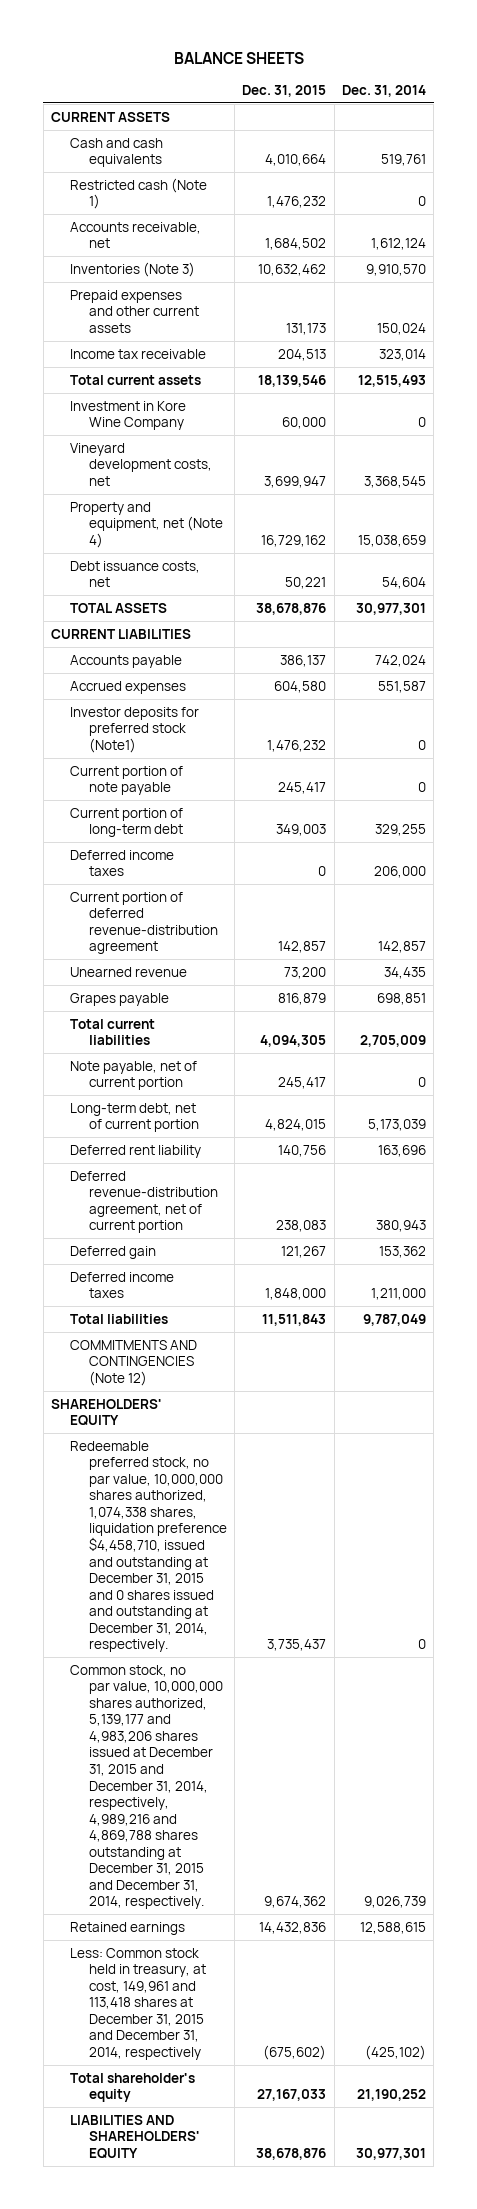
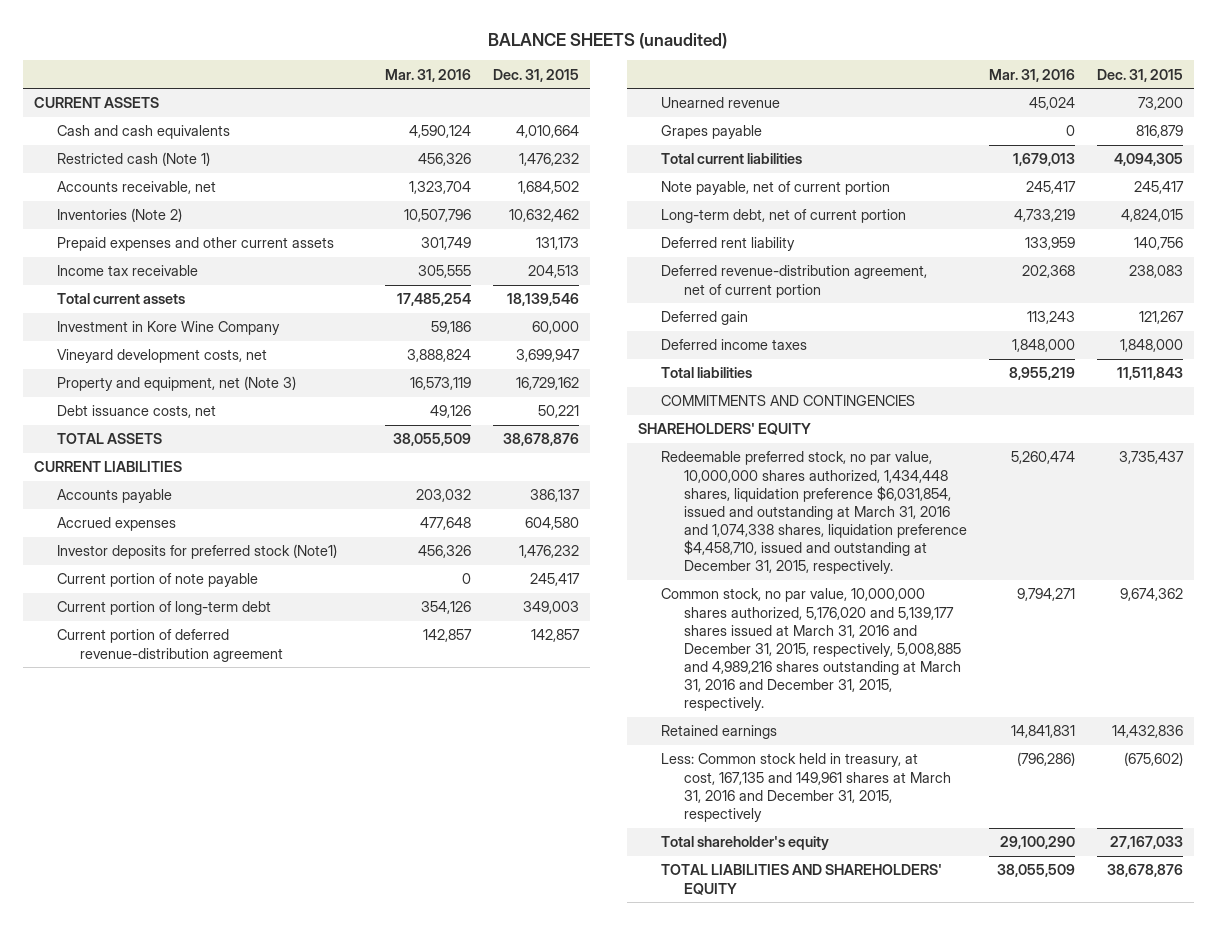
- BALANCE SHEETS
+ BALANCE SHEETS (unaudited)
- | Dec. 31, 2015 | Dec. 31, 2014
+ | Mar. 31, 2016 | Dec. 31, 2015
- Inventories (Note 3) | 10,632,462 | 9,910,570
+ Inventories (Note 2) | 10,507,796 | 10,632,462
- Property and equipment, net (Note 4) | 16,729,162 | 15,038,659
+ Property and equipment, net (Note 3) | 16,573,119 | 16,729,162
- Deferred income taxes | 0 | 206,000
- COMMITMENTS AND CONTINGENCIES (Note 12)
+ COMMITMENTS AND CONTINGENCIES
- Redeemable preferred stock, no par value, 10,000,000 shares authorized, 1,074,338 shares, liquidation preference $4,458,710, issued and outstanding at December 31, 2015 and 0 shares issued and outstanding at December 31, 2014, respectively. | 3,735,437 | 0
- Common stock, no par value, 10,000,000 shares authorized, 5,139,177 and 4,983,206 shares issued at December 31, 2015 and December 31, 2014, respectively, 4,989,216 and 4,869,788 shares outstanding at December 31, 2015 and December 31, 2014, respectively. | 9,674,362 | 9,026,739
+ Redeemable preferred stock, no par value, 10,000,000 shares authorized, 1,434,448 shares, liquidation preference $6,031,854, issued and outstanding at March 31, 2016 and 1,074,338 shares, liquidation preference $4,458,710, issued and outstanding at December 31, 2015, respectively. | 5,260,474 | 3,735,437
+ Common stock, no par value, 10,000,000 shares authorized, 5,176,020 and 5,139,177 shares issued at March 31, 2016 and December 31, 2015, respectively, 5,008,885 and 4,989,216 shares outstanding at March 31, 2016 and December 31, 2015, respectively. | 9,794,271 | 9,674,362
- Less: Common stock held in treasury, at cost, 149,961 and 113,418 shares at December 31, 2015 and December 31, 2014, respectively | (675,602) | (425,102)
+ Less: Common stock held in treasury, at cost, 167,135 and 149,961 shares at March 31, 2016 and December 31, 2015, respectively | (796,286) | (675,602)
- LIABILITIES AND SHAREHOLDERS' EQUITY | 38,678,876 | 30,977,301
+ TOTAL LIABILITIES AND SHAREHOLDERS' EQUITY | 38,055,509 | 38,678,876

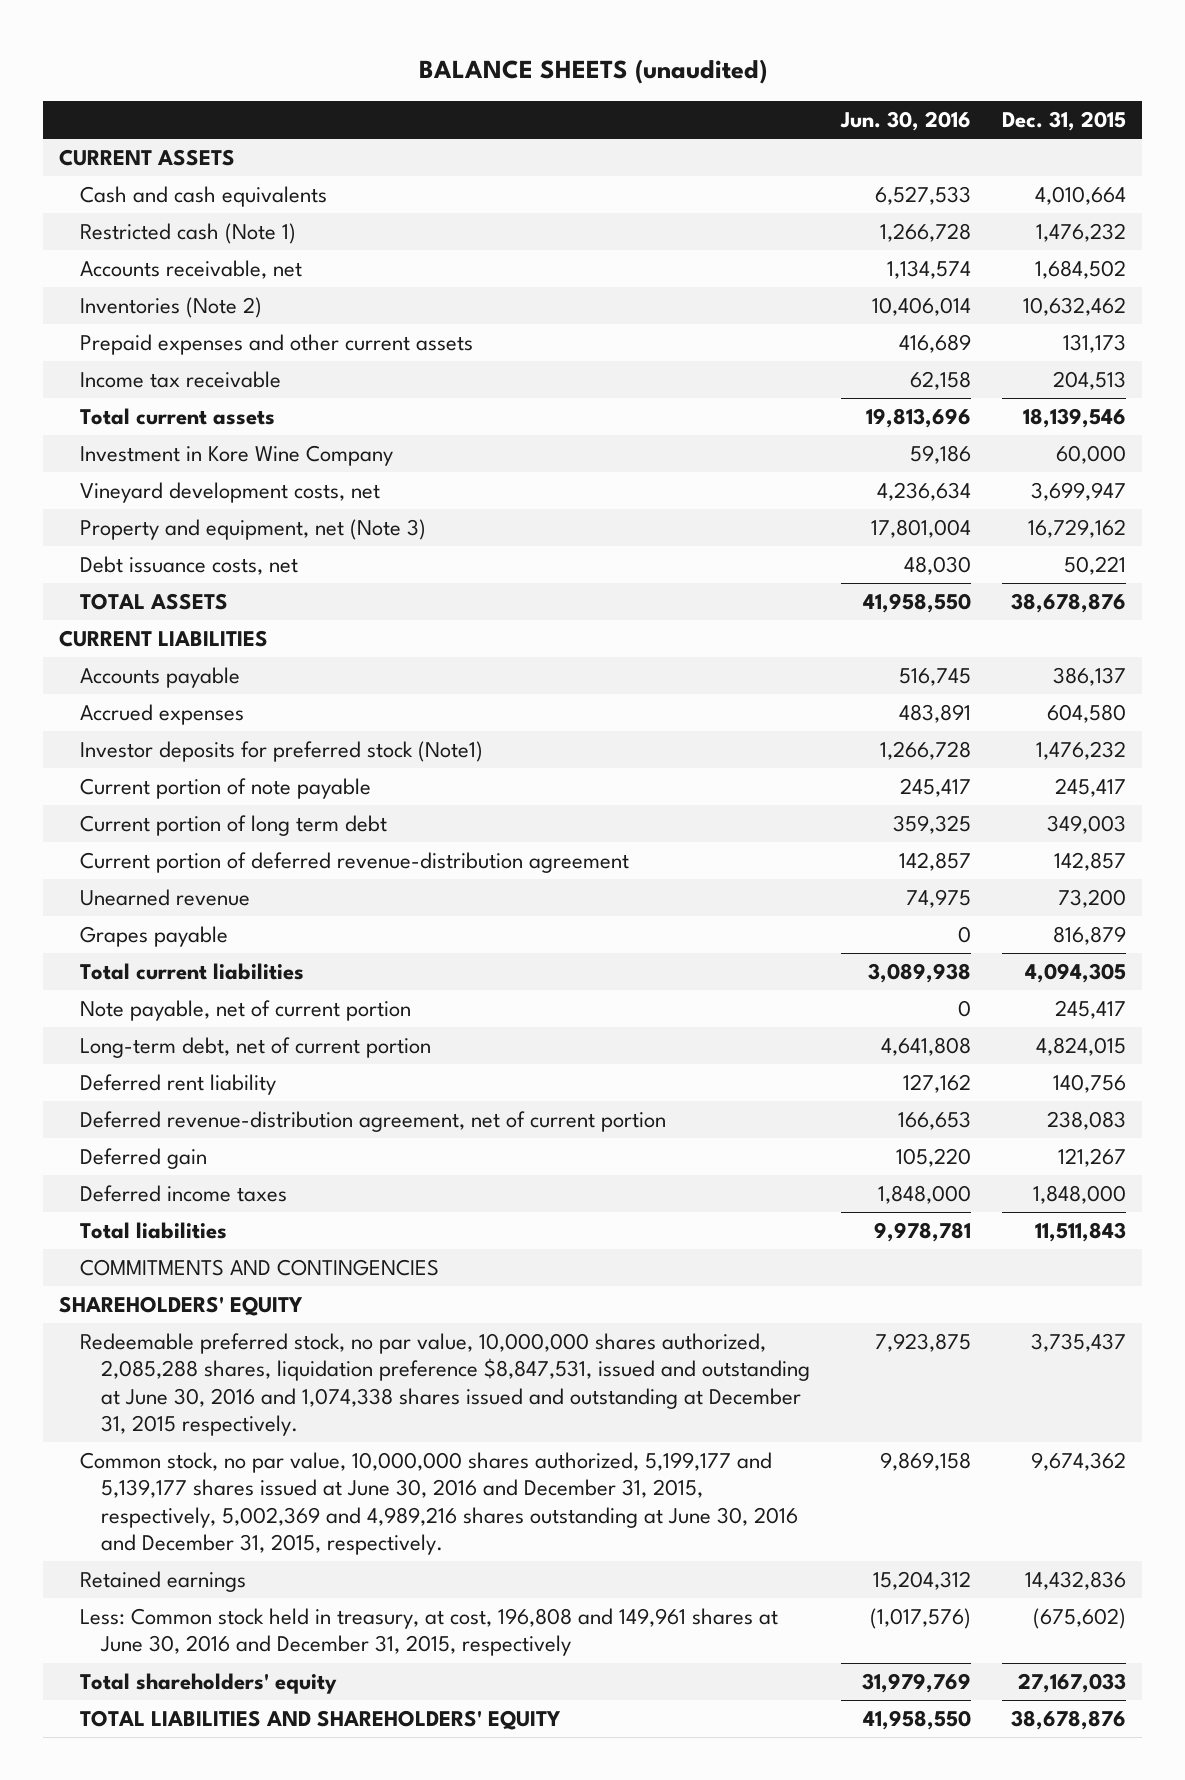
- | Mar. 31, 2016 | Dec. 31, 2015
+ | Jun. 30, 2016 | Dec. 31, 2015
- Current portion of long-term debt | 354,126 | 349,003
+ Current portion of long term debt | 359,325 | 349,003
- Redeemable preferred stock, no par value, 10,000,000 shares authorized, 1,434,448 shares, liquidation preference $6,031,854, issued and outstanding at March 31, 2016 and 1,074,338 shares, liquidation preference $4,458,710, issued and outstanding at December 31, 2015, respectively. | 5,260,474 | 3,735,437
- Common stock, no par value, 10,000,000 shares authorized, 5,176,020 and 5,139,177 shares issued at March 31, 2016 and December 31, 2015, respectively, 5,008,885 and 4,989,216 shares outstanding at March 31, 2016 and December 31, 2015, respectively. | 9,794,271 | 9,674,362
+ Redeemable preferred stock, no par value, 10,000,000 shares authorized, 2,085,288 shares, liquidation preference $8,847,531, issued and outstanding at June 30, 2016 and 1,074,338 shares issued and outstanding at December 31, 2015 respectively. | 7,923,875 | 3,735,437
+ Common stock, no par value, 10,000,000 shares authorized, 5,199,177 and 5,139,177 shares issued at June 30, 2016 and December 31, 2015, respectively, 5,002,369 and 4,989,216 shares outstanding at June 30, 2016 and December 31, 2015, respectively. | 9,869,158 | 9,674,362
- Less: Common stock held in treasury, at cost, 167,135 and 149,961 shares at March 31, 2016 and December 31, 2015, respectively | (796,286) | (675,602)
- Total shareholder's equity | 29,100,290 | 27,167,033
+ Less: Common stock held in treasury, at cost, 196,808 and 149,961 shares at June 30, 2016 and December 31, 2015, respectively | (1,017,576) | (675,602)
+ Total shareholders' equity | 31,979,769 | 27,167,033

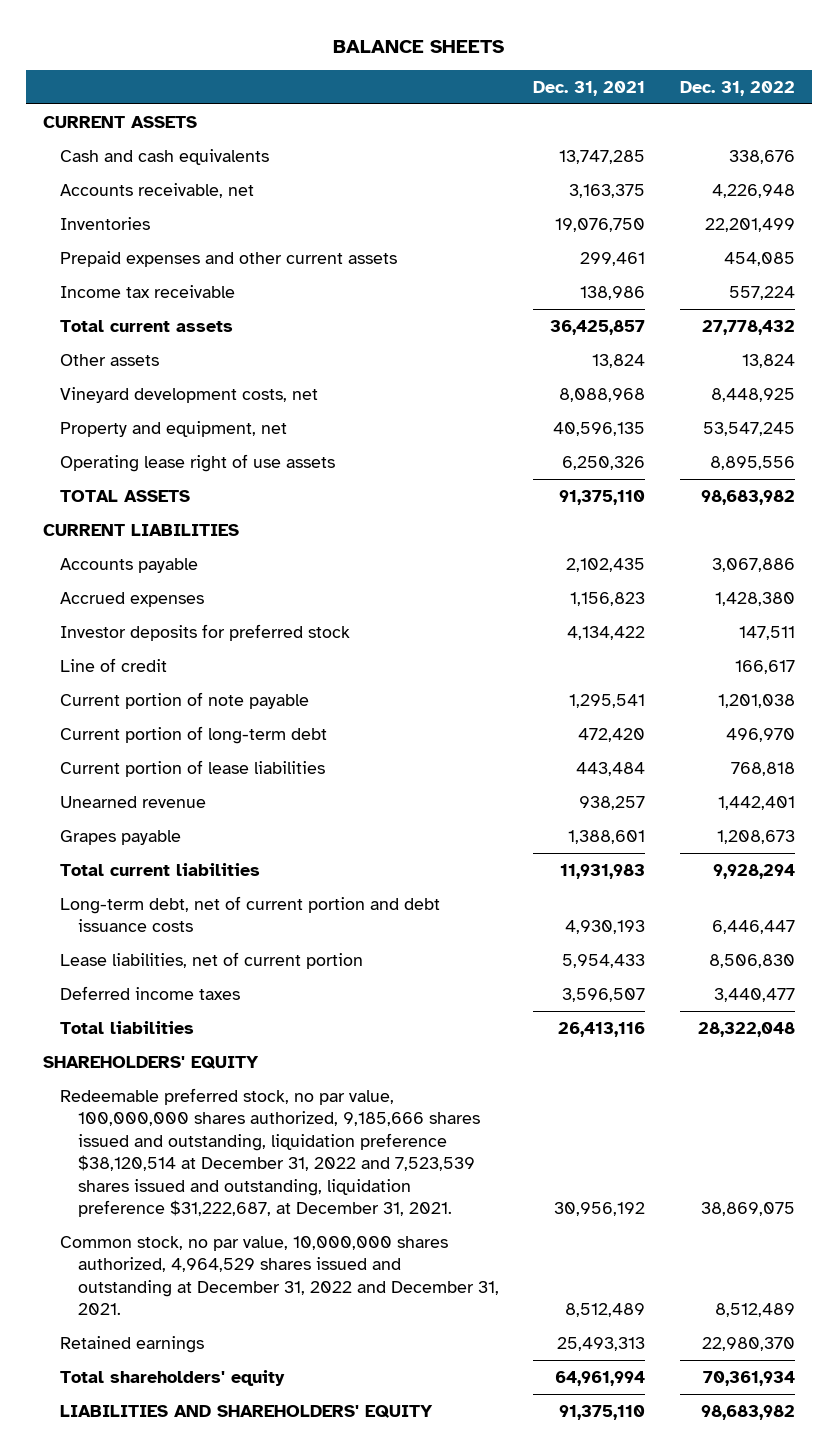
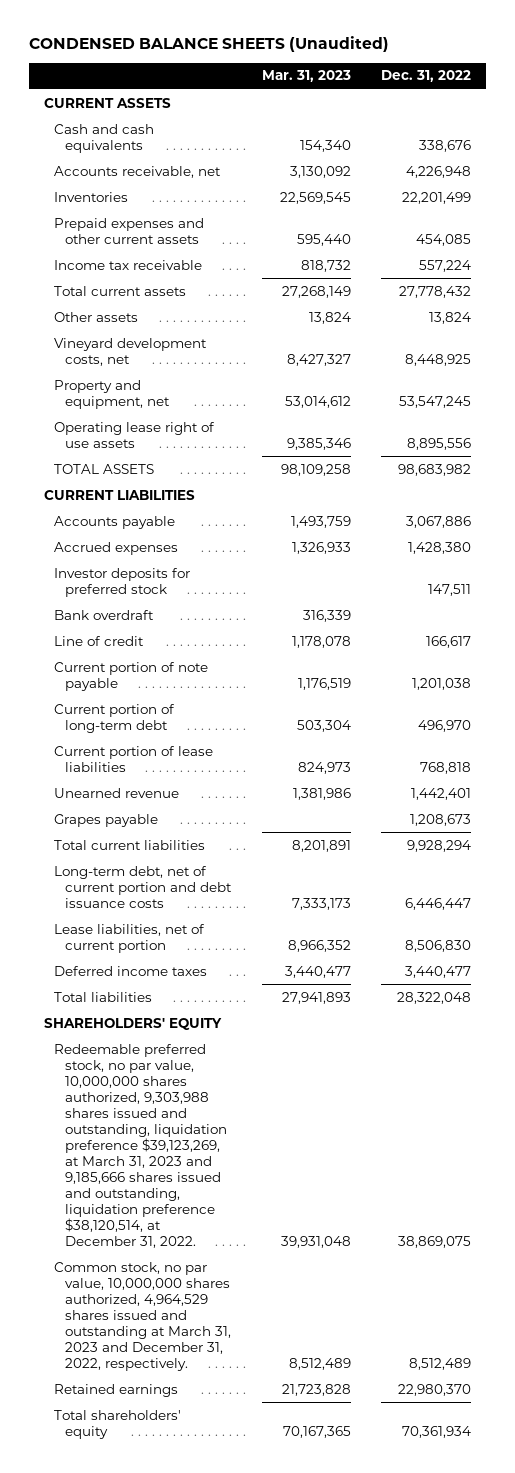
- BALANCE SHEETS
+ CONDENSED BALANCE SHEETS (Unaudited)
- | Dec. 31, 2021 | Dec. 31, 2022
+ | Mar. 31, 2023 | Dec. 31, 2022
+ Bank overdraft | 316,339 |
- Redeemable preferred stock, no par value, 100,000,000 shares authorized, 9,185,666 shares issued and outstanding, liquidation preference $38,120,514 at December 31, 2022 and 7,523,539 shares issued and outstanding, liquidation preference $31,222,687, at December 31, 2021. | 30,956,192 | 38,869,075
- Common stock, no par value, 10,000,000 shares authorized, 4,964,529 shares issued and outstanding at December 31, 2022 and December 31, 2021. | 8,512,489 | 8,512,489
+ Redeemable preferred stock, no par value, 10,000,000 shares authorized, 9,303,988 shares issued and outstanding, liquidation preference $39,123,269, at March 31, 2023 and 9,185,666 shares issued and outstanding, liquidation preference $38,120,514, at December 31, 2022. | 39,931,048 | 38,869,075
+ Common stock, no par value, 10,000,000 shares authorized, 4,964,529 shares issued and outstanding at March 31, 2023 and December 31, 2022, respectively. | 8,512,489 | 8,512,489
- LIABILITIES AND SHAREHOLDERS' EQUITY | 91,375,110 | 98,683,982

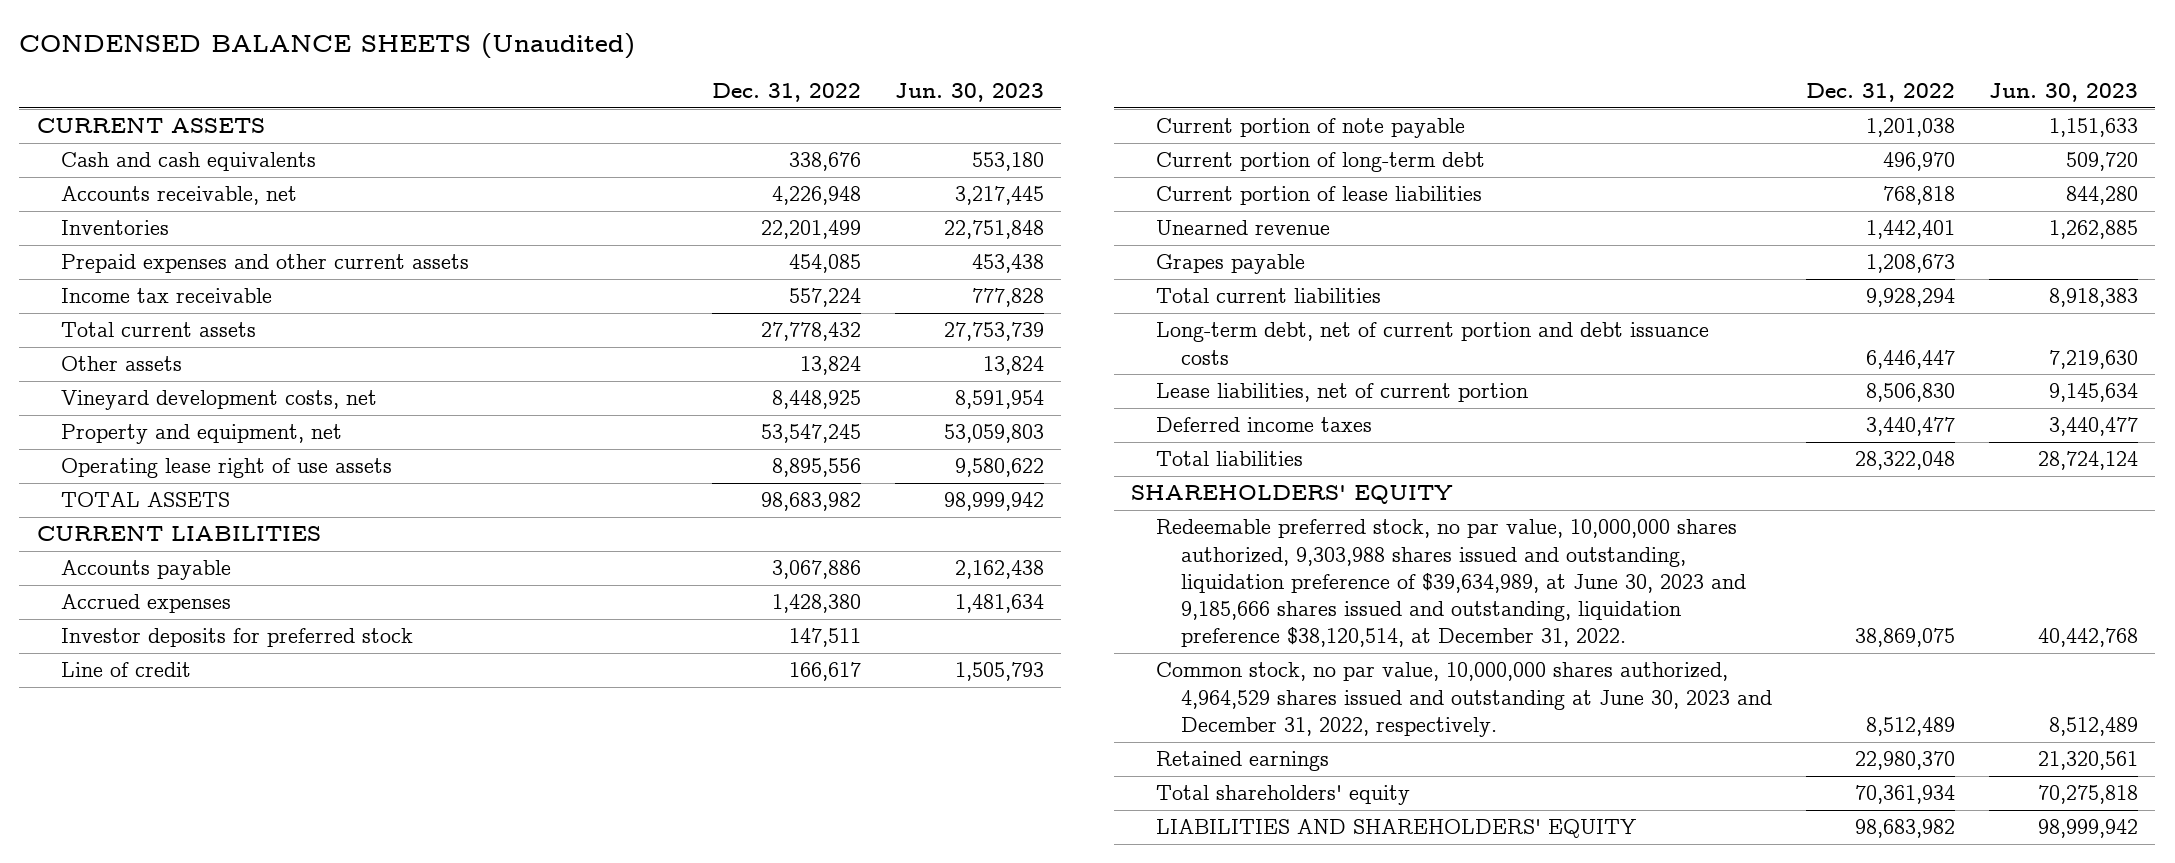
- | Mar. 31, 2023 | Dec. 31, 2022
+ | Dec. 31, 2022 | Jun. 30, 2023
- Bank overdraft | 316,339 |
- Redeemable preferred stock, no par value, 10,000,000 shares authorized, 9,303,988 shares issued and outstanding, liquidation preference $39,123,269, at March 31, 2023 and 9,185,666 shares issued and outstanding, liquidation preference $38,120,514, at December 31, 2022. | 39,931,048 | 38,869,075
- Common stock, no par value, 10,000,000 shares authorized, 4,964,529 shares issued and outstanding at March 31, 2023 and December 31, 2022, respectively. | 8,512,489 | 8,512,489
+ Redeemable preferred stock, no par value, 10,000,000 shares authorized, 9,303,988 shares issued and outstanding, liquidation preference of $39,634,989, at June 30, 2023 and 9,185,666 shares issued and outstanding, liquidation preference $38,120,514, at December 31, 2022. | 38,869,075 | 40,442,768
+ Common stock, no par value, 10,000,000 shares authorized, 4,964,529 shares issued and outstanding at June 30, 2023 and December 31, 2022, respectively. | 8,512,489 | 8,512,489
+ LIABILITIES AND SHAREHOLDERS' EQUITY | 98,683,982 | 98,999,942

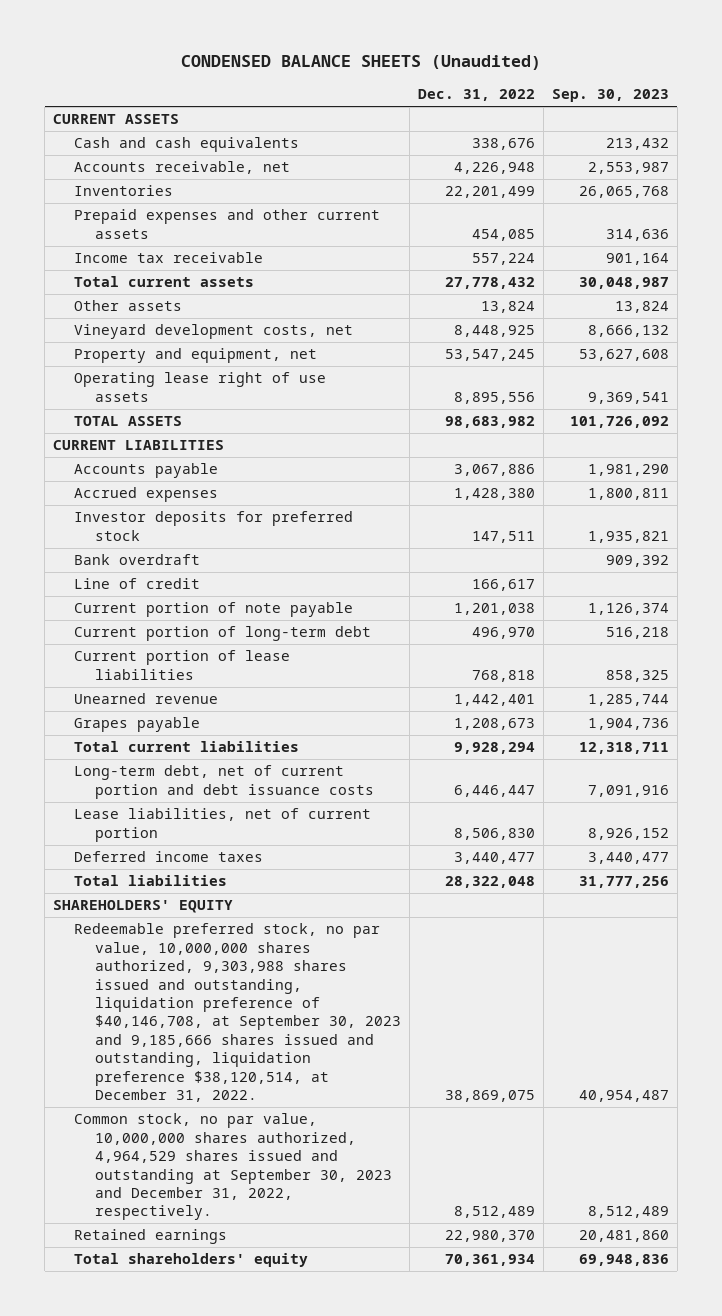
- | Dec. 31, 2022 | Jun. 30, 2023
+ | Dec. 31, 2022 | Sep. 30, 2023
+ Bank overdraft | | 909,392
- Redeemable preferred stock, no par value, 10,000,000 shares authorized, 9,303,988 shares issued and outstanding, liquidation preference of $39,634,989, at June 30, 2023 and 9,185,666 shares issued and outstanding, liquidation preference $38,120,514, at December 31, 2022. | 38,869,075 | 40,442,768
- Common stock, no par value, 10,000,000 shares authorized, 4,964,529 shares issued and outstanding at June 30, 2023 and December 31, 2022, respectively. | 8,512,489 | 8,512,489
+ Redeemable preferred stock, no par value, 10,000,000 shares authorized, 9,303,988 shares issued and outstanding, liquidation preference of $40,146,708, at September 30, 2023 and 9,185,666 shares issued and outstanding, liquidation preference $38,120,514, at December 31, 2022. | 38,869,075 | 40,954,487
+ Common stock, no par value, 10,000,000 shares authorized, 4,964,529 shares issued and outstanding at September 30, 2023 and December 31, 2022, respectively. | 8,512,489 | 8,512,489
- LIABILITIES AND SHAREHOLDERS' EQUITY | 98,683,982 | 98,999,942

